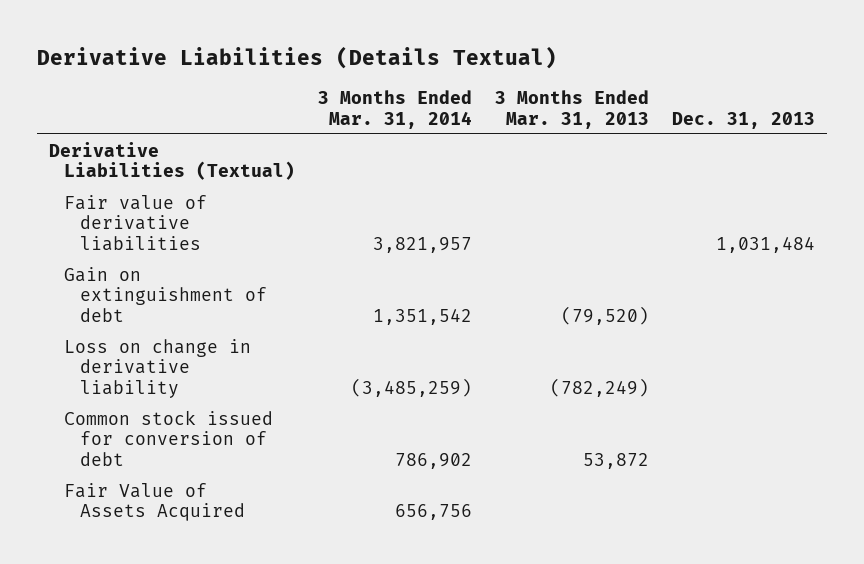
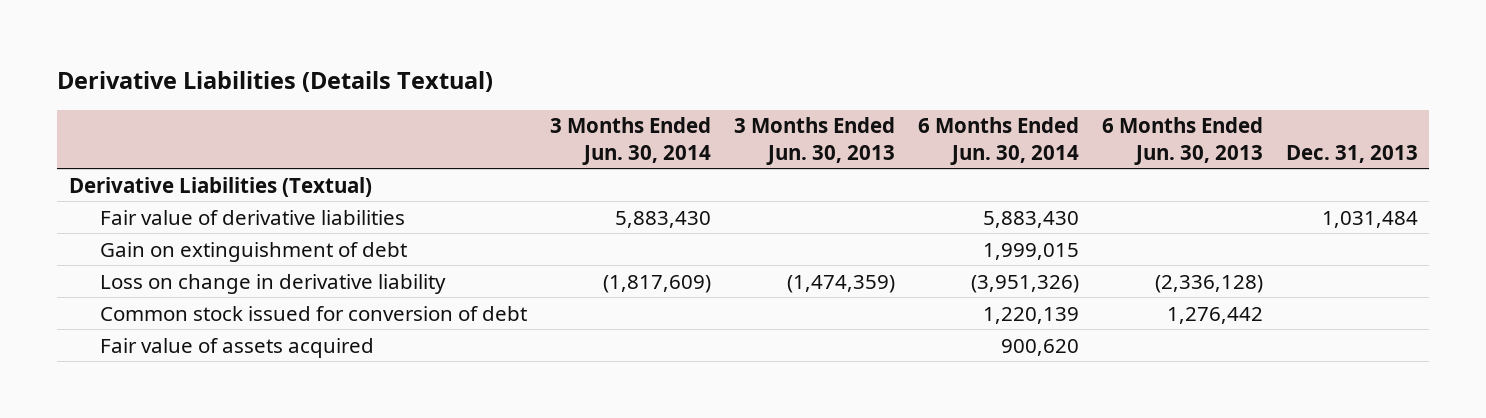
- | 3 Months Ended Mar. 31, 2014 | 3 Months Ended Mar. 31, 2013 | Dec. 31, 2013
+ | 3 Months Ended Jun. 30, 2014 | 3 Months Ended Jun. 30, 2013 | 6 Months Ended Jun. 30, 2014 | 6 Months Ended Jun. 30, 2013 | Dec. 31, 2013
- Fair Value of Assets Acquired | 656,756 | |
+ Fair value of assets acquired | | | 900,620 | |

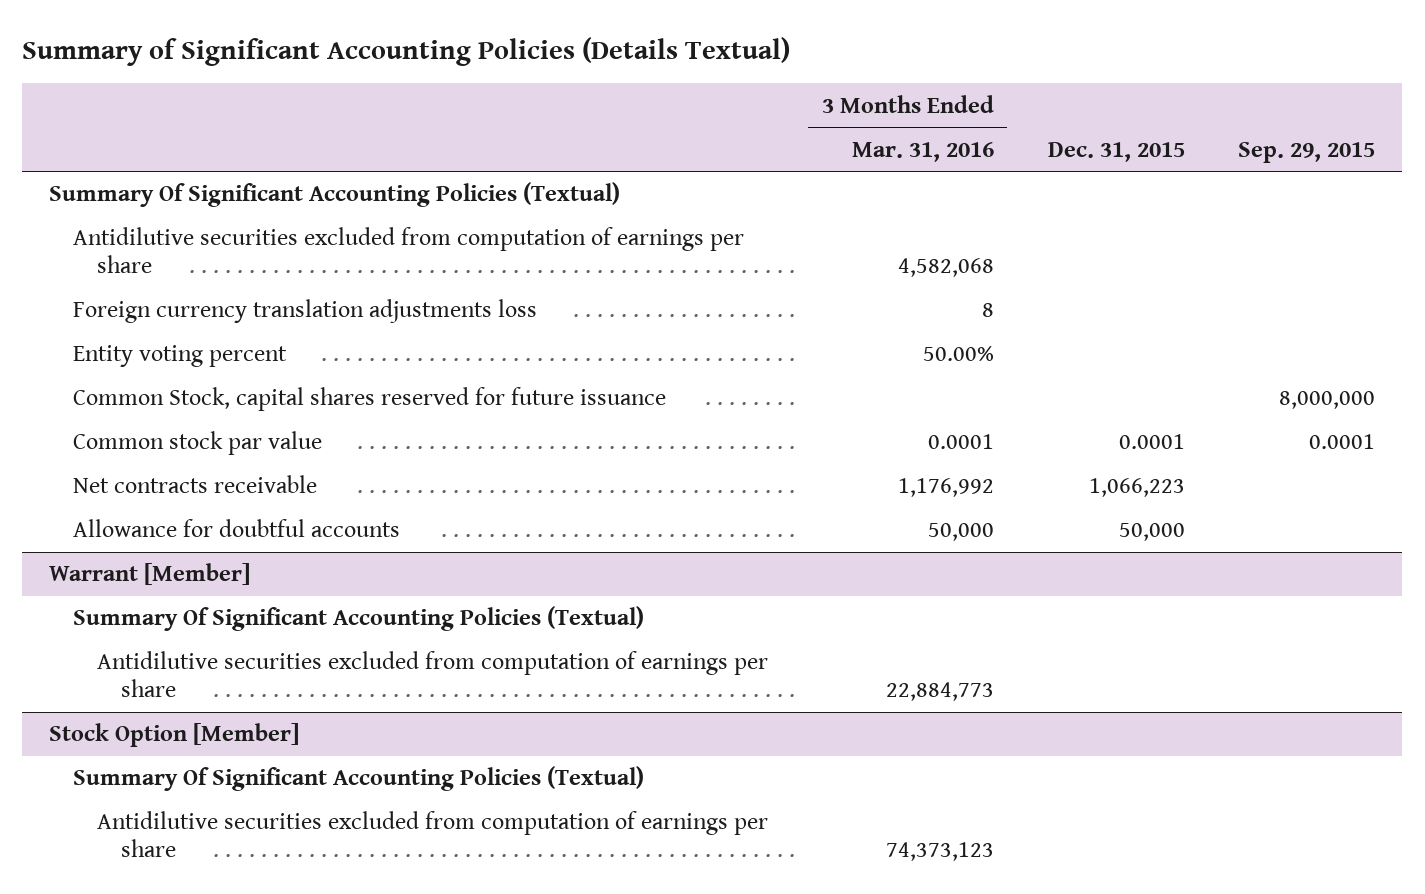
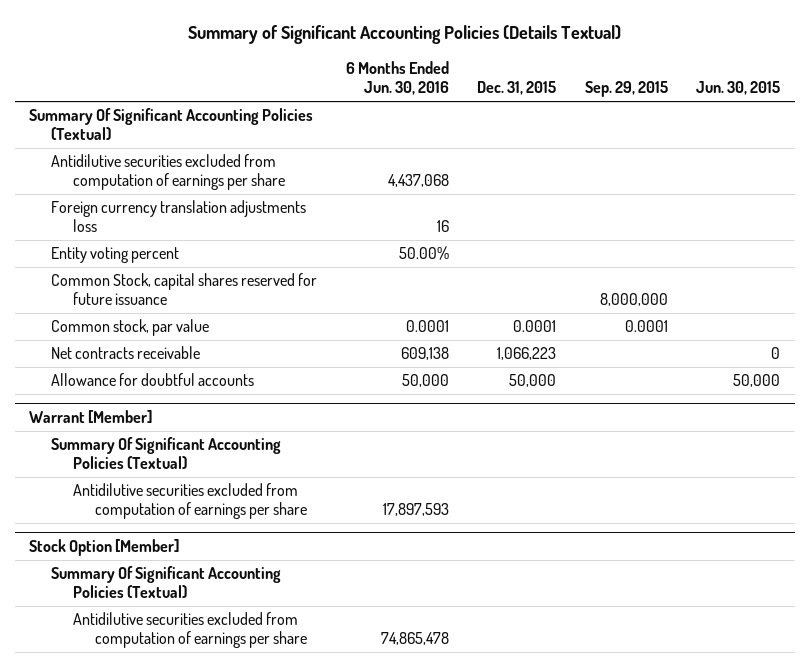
- | 3 Months Ended Mar. 31, 2016 | Dec. 31, 2015 | Sep. 29, 2015
+ | 6 Months Ended Jun. 30, 2016 | Dec. 31, 2015 | Sep. 29, 2015 | Jun. 30, 2015
- Common stock par value | 0.0001 | 0.0001 | 0.0001
+ Common stock, par value | 0.0001 | 0.0001 | 0.0001 |

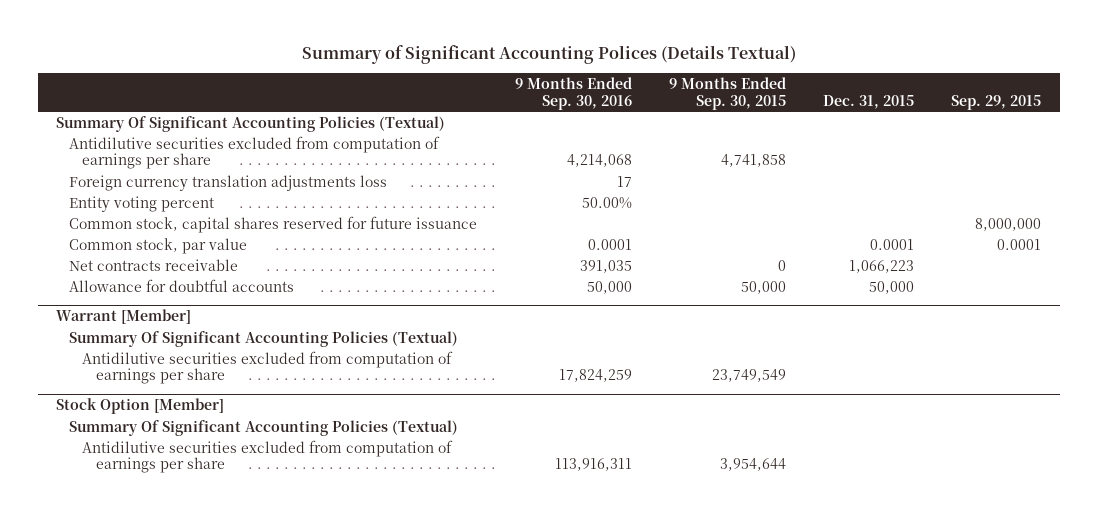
- Summary of Significant Accounting Policies (Details Textual)
+ Summary of Significant Accounting Polices (Details Textual)
- | 6 Months Ended Jun. 30, 2016 | Dec. 31, 2015 | Sep. 29, 2015 | Jun. 30, 2015
+ | 9 Months Ended Sep. 30, 2016 | 9 Months Ended Sep. 30, 2015 | Dec. 31, 2015 | Sep. 29, 2015
- Common Stock, capital shares reserved for future issuance | | | 8,000,000 |
+ Common stock, capital shares reserved for future issuance | | | | 8,000,000

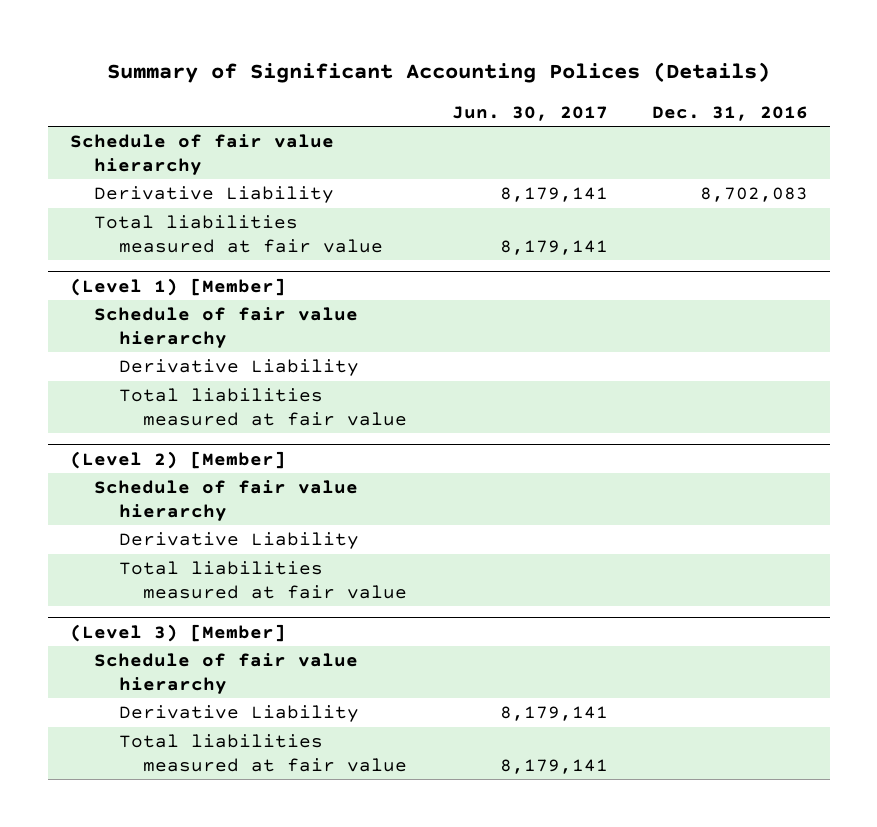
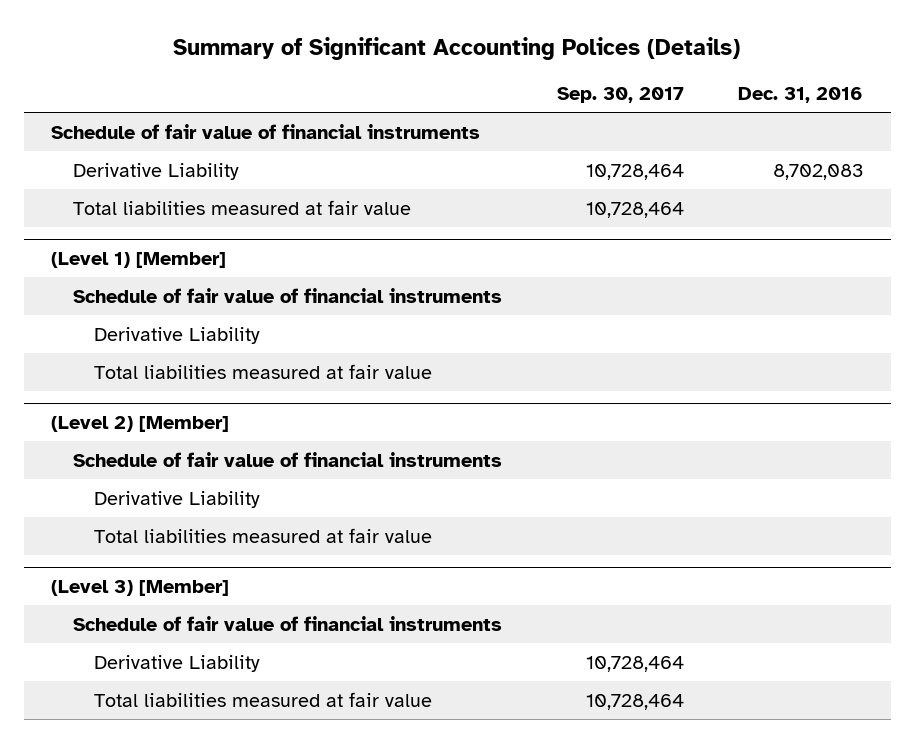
- | Jun. 30, 2017 | Dec. 31, 2016
+ | Sep. 30, 2017 | Dec. 31, 2016
- Schedule of fair value hierarchy
+ Schedule of fair value of financial instruments
@ (Level 1) [Member]
- Schedule of fair value hierarchy
+ Schedule of fair value of financial instruments
@ (Level 2) [Member]
- Schedule of fair value hierarchy
+ Schedule of fair value of financial instruments
@ (Level 3) [Member]
- Schedule of fair value hierarchy
+ Schedule of fair value of financial instruments

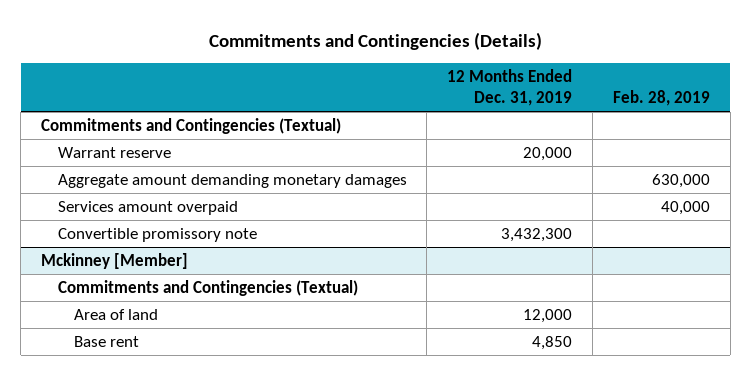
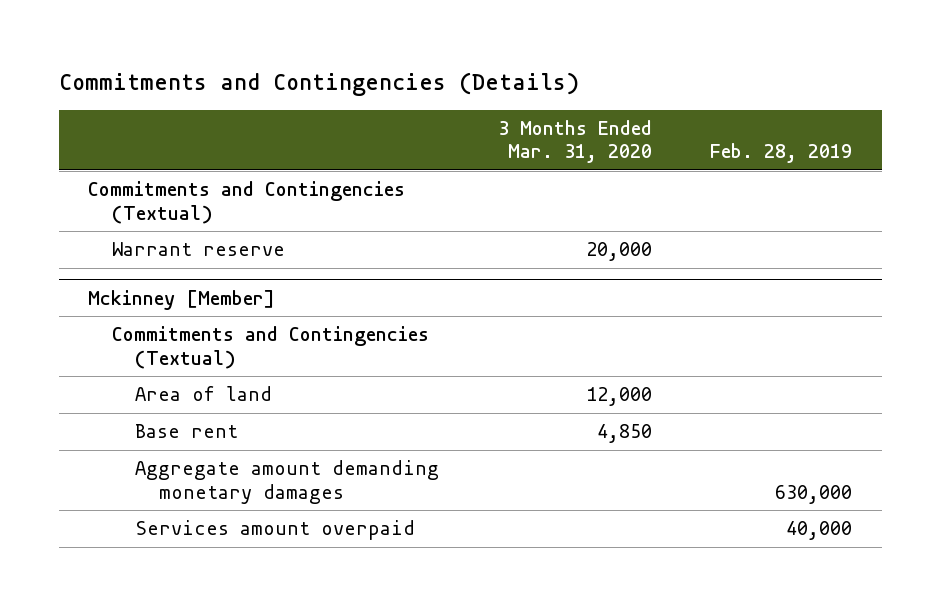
- | 12 Months Ended Dec. 31, 2019 | Feb. 28, 2019
+ | 3 Months Ended Mar. 31, 2020 | Feb. 28, 2019
- Aggregate amount demanding monetary damages | | 630,000
- Services amount overpaid | | 40,000
- Convertible promissory note | 3,432,300 |
@ Mckinney [Member]
+ Aggregate amount demanding monetary damages | | 630,000
+ Services amount overpaid | | 40,000

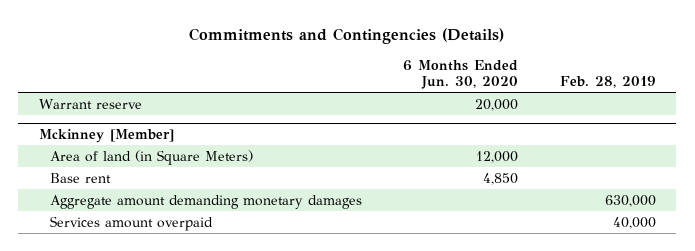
- | 3 Months Ended Mar. 31, 2020 | Feb. 28, 2019
+ | 6 Months Ended Jun. 30, 2020 | Feb. 28, 2019
- Commitments and Contingencies (Textual)
@ Mckinney [Member]
- Commitments and Contingencies (Textual)
- Area of land | 12,000 |
+ Area of land (in Square Meters) | 12,000 |

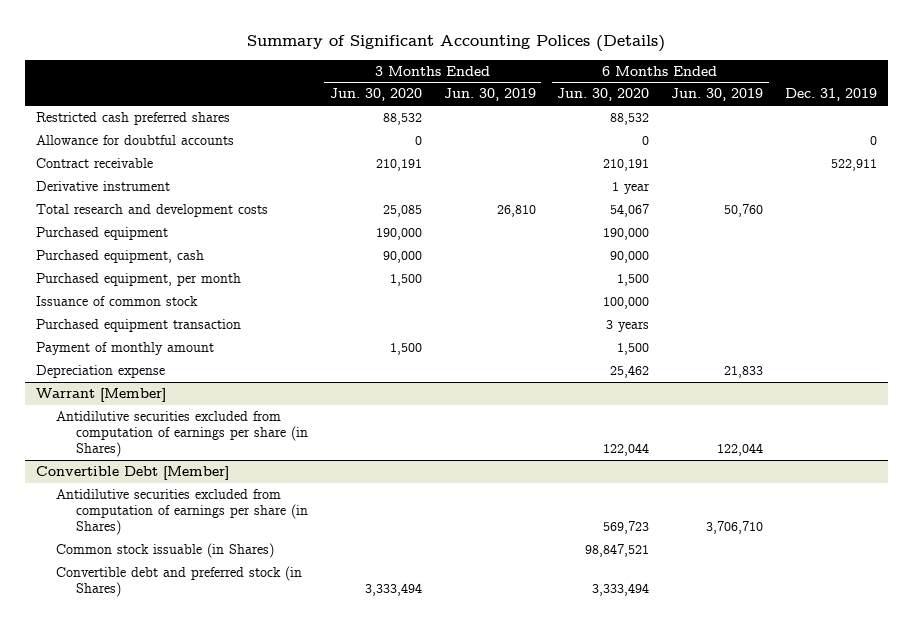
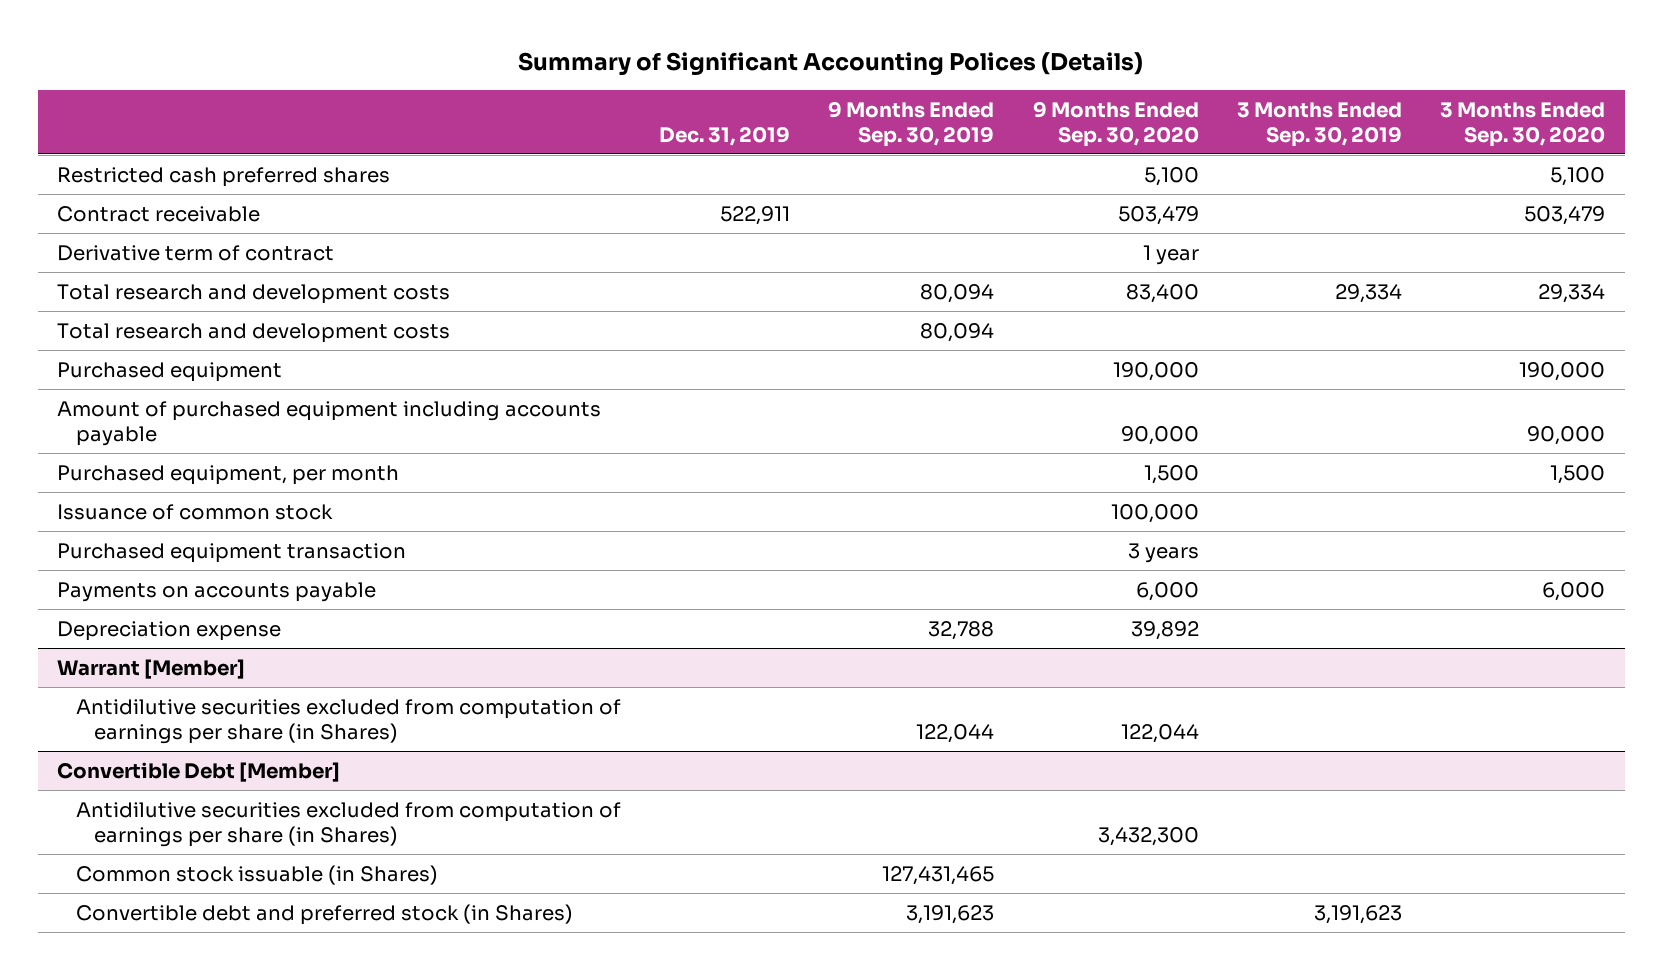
- | 3 Months Ended Jun. 30, 2020 | 3 Months Ended Jun. 30, 2019 | 6 Months Ended Jun. 30, 2020 | 6 Months Ended Jun. 30, 2019 | Dec. 31, 2019
+ | Dec. 31, 2019 | 9 Months Ended Sep. 30, 2019 | 9 Months Ended Sep. 30, 2020 | 3 Months Ended Sep. 30, 2019 | 3 Months Ended Sep. 30, 2020
- Allowance for doubtful accounts | 0 | | 0 | | 0
- Derivative instrument | | | 1 year | |
+ Derivative term of contract | | | 1 year | |
+ Total research and development costs | | 80,094 | | |
- Purchased equipment, cash | 90,000 | | 90,000 | |
+ Amount of purchased equipment including accounts payable | | | 90,000 | | 90,000
- Payment of monthly amount | 1,500 | | 1,500 | |
+ Payments on accounts payable | | | 6,000 | | 6,000

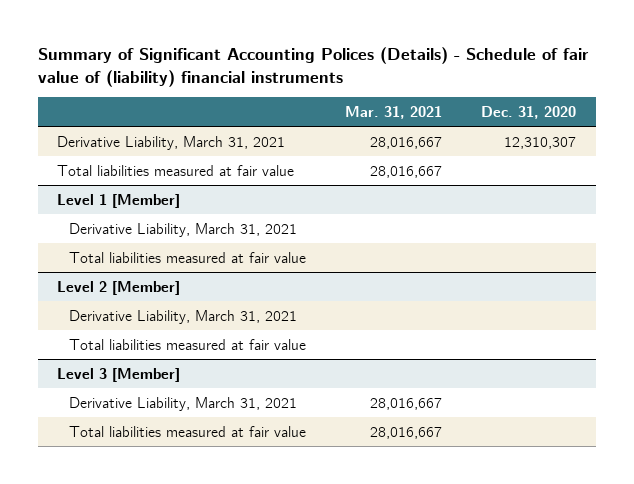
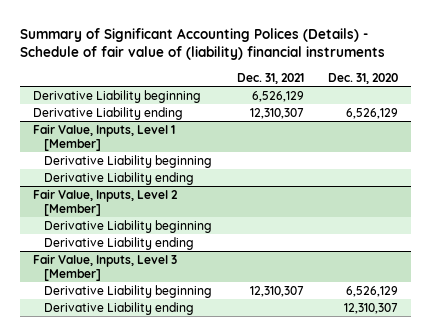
- | Mar. 31, 2021 | Dec. 31, 2020
+ | Dec. 31, 2021 | Dec. 31, 2020
- Derivative Liability, March 31, 2021 | 28,016,667 | 12,310,307
- Total liabilities measured at fair value | 28,016,667 |
- Level 1 [Member]
- Derivative Liability, March 31, 2021
- Total liabilities measured at fair value
- Level 2 [Member]
- Derivative Liability, March 31, 2021
- Total liabilities measured at fair value
- Level 3 [Member]
- Derivative Liability, March 31, 2021 | 28,016,667 |
- Total liabilities measured at fair value | 28,016,667 |
+ Derivative Liability beginning | 6,526,129 |
+ Derivative Liability ending | 12,310,307 | 6,526,129
+ Fair Value, Inputs, Level 1 [Member]
+ Derivative Liability beginning
+ Derivative Liability ending
+ Fair Value, Inputs, Level 2 [Member]
+ Derivative Liability beginning
+ Derivative Liability ending
+ Fair Value, Inputs, Level 3 [Member]
+ Derivative Liability beginning | 12,310,307 | 6,526,129
+ Derivative Liability ending | | 12,310,307

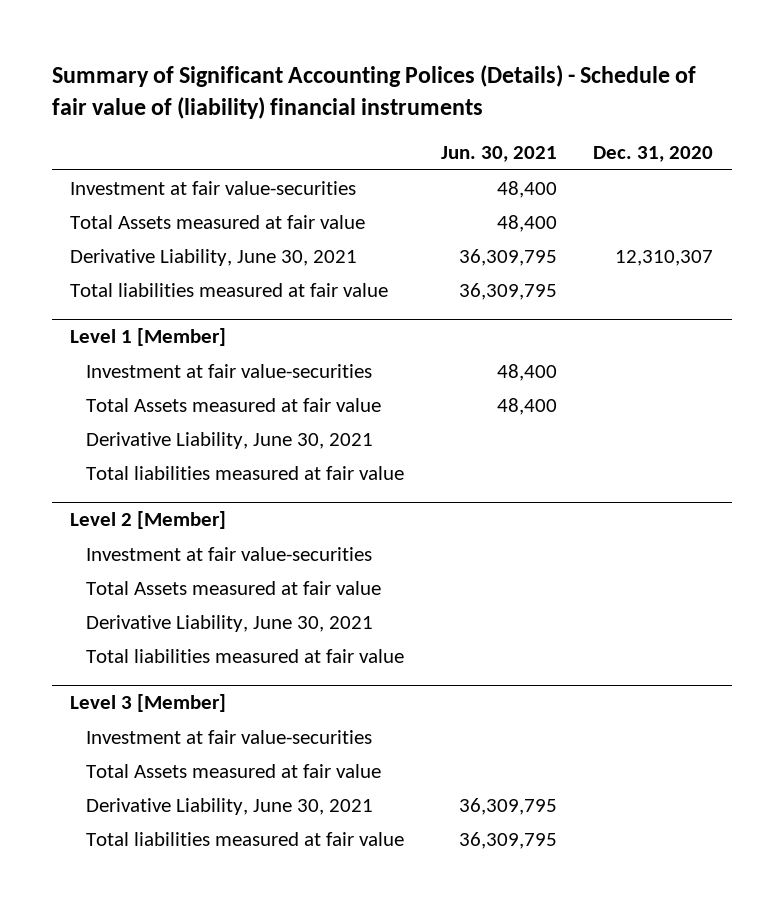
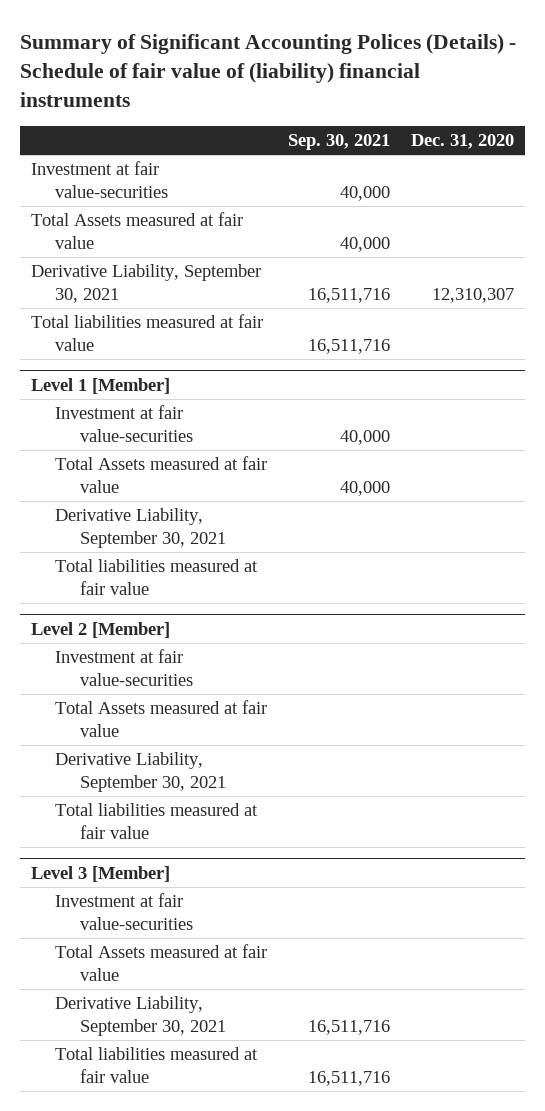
- | Jun. 30, 2021 | Dec. 31, 2020
+ | Sep. 30, 2021 | Dec. 31, 2020
- Derivative Liability, June 30, 2021 | 36,309,795 | 12,310,307
+ Derivative Liability, September 30, 2021 | 16,511,716 | 12,310,307
@ Level 1 [Member]
- Derivative Liability, June 30, 2021
+ Derivative Liability, September 30, 2021
@ Level 2 [Member]
- Derivative Liability, June 30, 2021
+ Derivative Liability, September 30, 2021
@ Level 3 [Member]
- Derivative Liability, June 30, 2021 | 36,309,795 |
+ Derivative Liability, September 30, 2021 | 16,511,716 |

